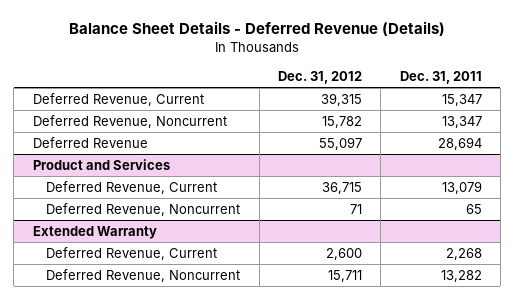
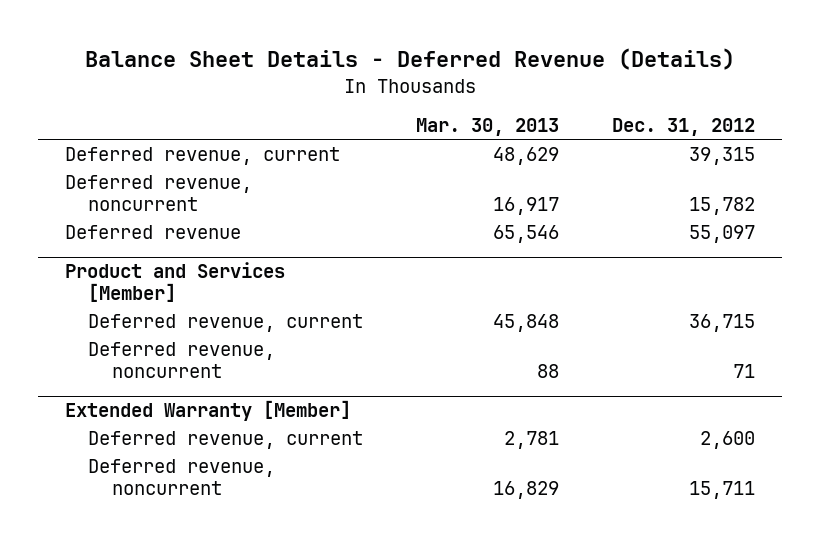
- | Dec. 31, 2012 | Dec. 31, 2011
+ | Mar. 30, 2013 | Dec. 31, 2012
- Deferred Revenue, Current | 39,315 | 15,347
- Deferred Revenue, Noncurrent | 15,782 | 13,347
- Deferred Revenue | 55,097 | 28,694
- Product and Services
- Deferred Revenue, Current | 36,715 | 13,079
- Deferred Revenue, Noncurrent | 71 | 65
- Extended Warranty
- Deferred Revenue, Current | 2,600 | 2,268
- Deferred Revenue, Noncurrent | 15,711 | 13,282
+ Deferred revenue, current | 48,629 | 39,315
+ Deferred revenue, noncurrent | 16,917 | 15,782
+ Deferred revenue | 65,546 | 55,097
+ Product and Services [Member]
+ Deferred revenue, current | 45,848 | 36,715
+ Deferred revenue, noncurrent | 88 | 71
+ Extended Warranty [Member]
+ Deferred revenue, current | 2,781 | 2,600
+ Deferred revenue, noncurrent | 16,829 | 15,711

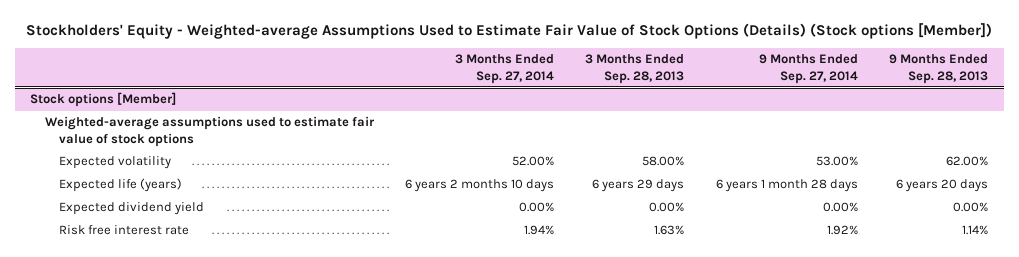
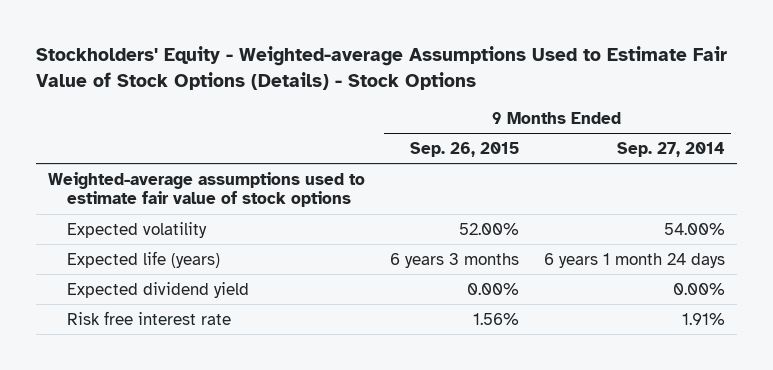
- Stockholders' Equity - Weighted-average Assumptions Used to Estimate Fair Value of Stock Options (Details) (Stock options [Member])
+ Stockholders' Equity - Weighted-average Assumptions Used to Estimate Fair Value of Stock Options (Details) - Stock Options
- | 3 Months Ended Sep. 27, 2014 | 3 Months Ended Sep. 28, 2013 | 9 Months Ended Sep. 27, 2014 | 9 Months Ended Sep. 28, 2013
+ | 9 Months Ended Sep. 26, 2015 | 9 Months Ended Sep. 27, 2014
- Stock options [Member]
- Expected volatility | 52.00% | 58.00% | 53.00% | 62.00%
- Expected life (years) | 6 years 2 months 10 days | 6 years 29 days | 6 years 1 month 28 days | 6 years 20 days
+ Expected volatility | 52.00% | 54.00%
+ Expected life (years) | 6 years 3 months | 6 years 1 month 24 days
- Risk free interest rate | 1.94% | 1.63% | 1.92% | 1.14%
+ Risk free interest rate | 1.56% | 1.91%

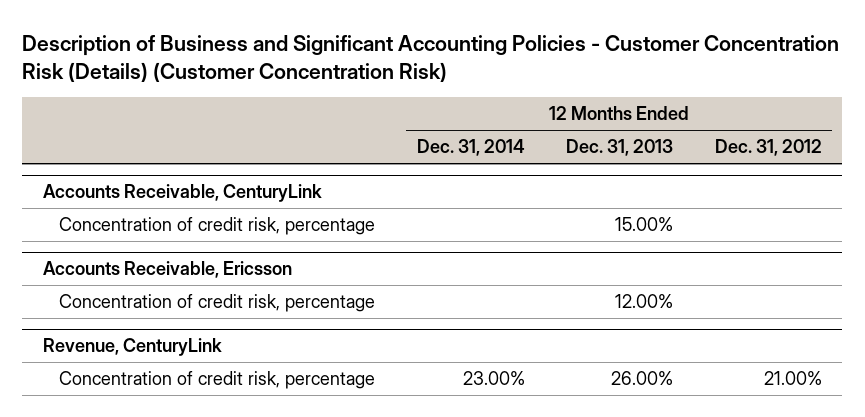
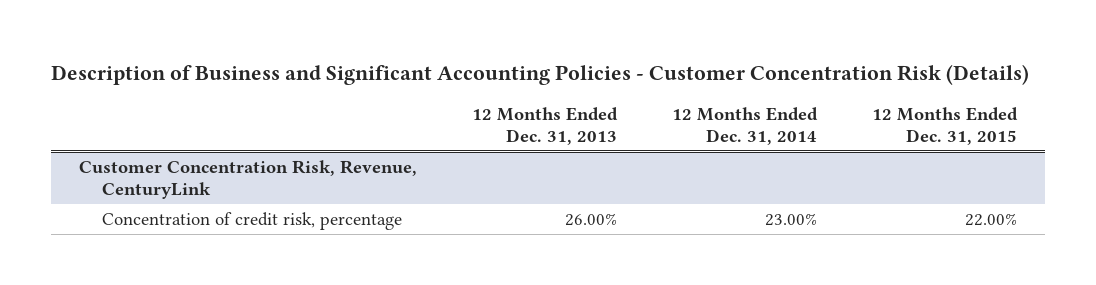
- Description of Business and Significant Accounting Policies - Customer Concentration Risk (Details) (Customer Concentration Risk)
+ Description of Business and Significant Accounting Policies - Customer Concentration Risk (Details)
- | 12 Months Ended Dec. 31, 2014 | 12 Months Ended Dec. 31, 2013 | 12 Months Ended Dec. 31, 2012
+ | 12 Months Ended Dec. 31, 2013 | 12 Months Ended Dec. 31, 2014 | 12 Months Ended Dec. 31, 2015
- Accounts Receivable, CenturyLink
- Concentration of credit risk, percentage | | 15.00% |
- Accounts Receivable, Ericsson
- Concentration of credit risk, percentage | | 12.00% |
- Revenue, CenturyLink
+ Customer Concentration Risk, Revenue, CenturyLink

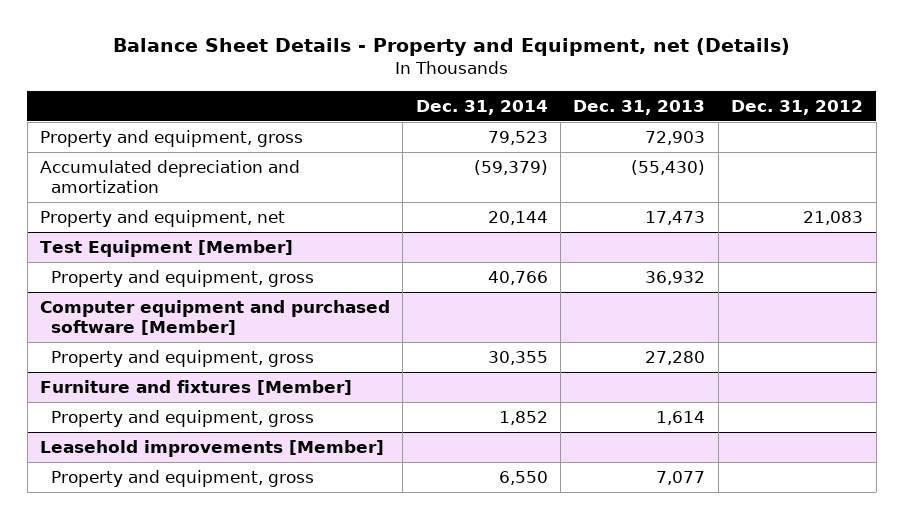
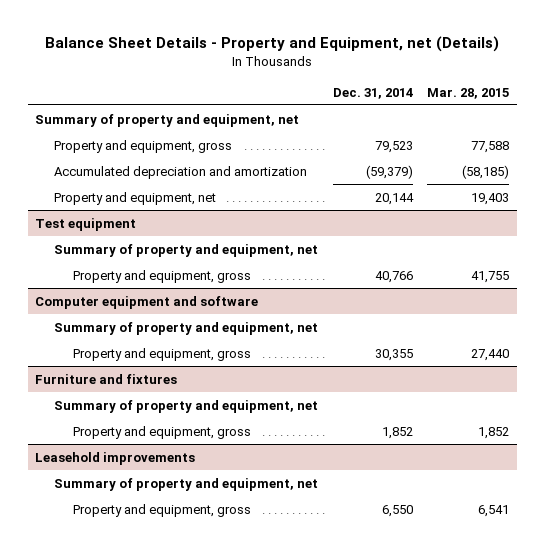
- | Dec. 31, 2014 | Dec. 31, 2013 | Dec. 31, 2012
+ | Dec. 31, 2014 | Mar. 28, 2015
+ Summary of property and equipment, net
- Test Equipment [Member]
+ Test equipment
+ Summary of property and equipment, net
- Computer equipment and purchased software [Member]
+ Computer equipment and software
+ Summary of property and equipment, net
- Furniture and fixtures [Member]
+ Furniture and fixtures
+ Summary of property and equipment, net
- Leasehold improvements [Member]
+ Leasehold improvements
+ Summary of property and equipment, net

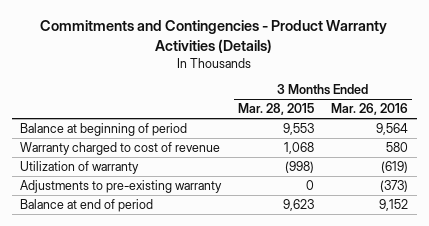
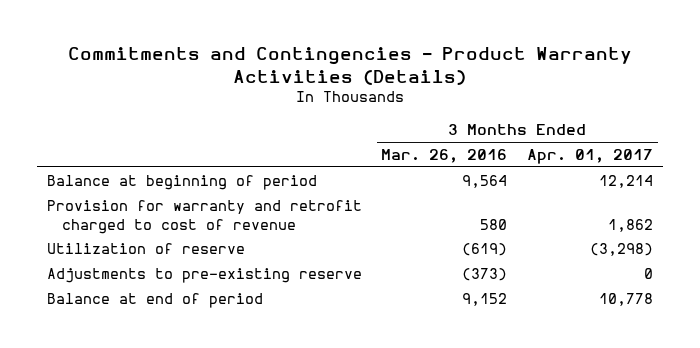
- | 3 Months Ended Mar. 28, 2015 | 3 Months Ended Mar. 26, 2016
+ | 3 Months Ended Mar. 26, 2016 | 3 Months Ended Apr. 01, 2017
- Warranty charged to cost of revenue | 1,068 | 580
- Utilization of warranty | (998) | (619)
- Adjustments to pre-existing warranty | 0 | (373)
+ Provision for warranty and retrofit charged to cost of revenue | 580 | 1,862
+ Utilization of reserve | (619) | (3,298)
+ Adjustments to pre-existing reserve | (373) | 0

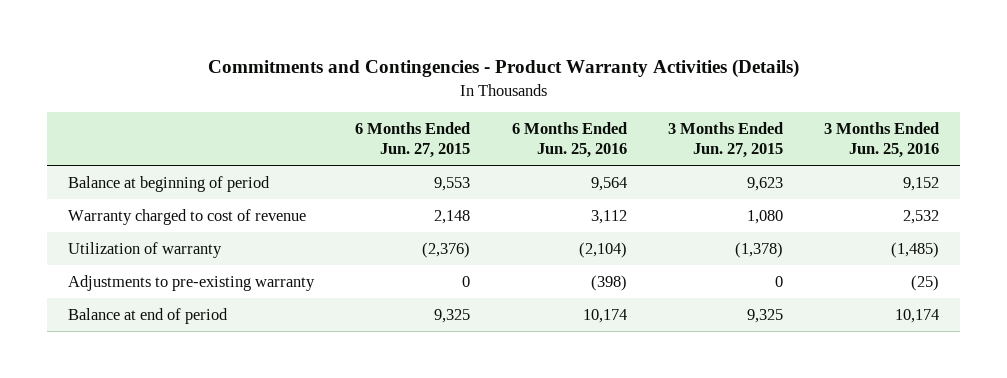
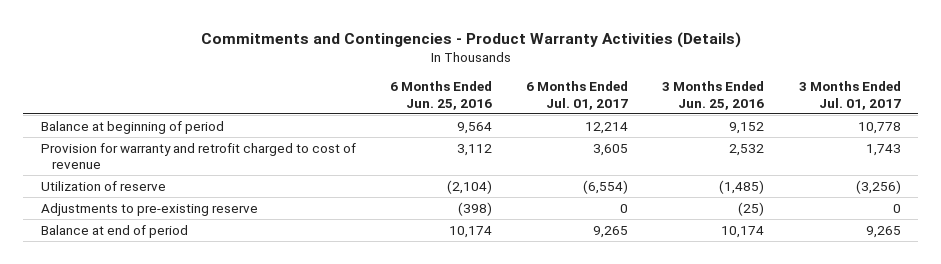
- | 6 Months Ended Jun. 27, 2015 | 6 Months Ended Jun. 25, 2016 | 3 Months Ended Jun. 27, 2015 | 3 Months Ended Jun. 25, 2016
+ | 6 Months Ended Jun. 25, 2016 | 6 Months Ended Jul. 01, 2017 | 3 Months Ended Jun. 25, 2016 | 3 Months Ended Jul. 01, 2017
- Warranty charged to cost of revenue | 2,148 | 3,112 | 1,080 | 2,532
- Utilization of warranty | (2,376) | (2,104) | (1,378) | (1,485)
- Adjustments to pre-existing warranty | 0 | (398) | 0 | (25)
+ Provision for warranty and retrofit charged to cost of revenue | 3,112 | 3,605 | 2,532 | 1,743
+ Utilization of reserve | (2,104) | (6,554) | (1,485) | (3,256)
+ Adjustments to pre-existing reserve | (398) | 0 | (25) | 0

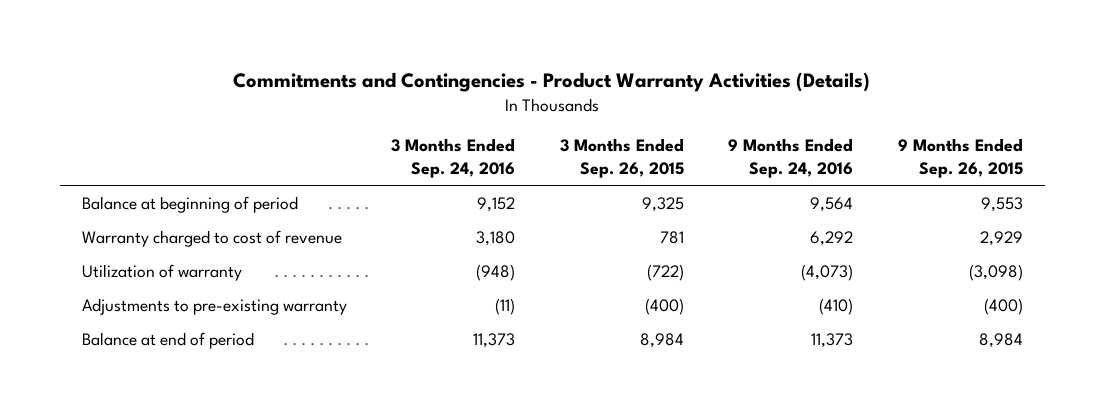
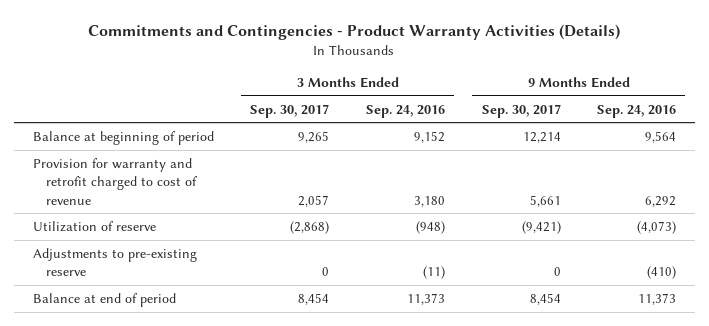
- | 3 Months Ended Sep. 24, 2016 | 3 Months Ended Sep. 26, 2015 | 9 Months Ended Sep. 24, 2016 | 9 Months Ended Sep. 26, 2015
+ | 3 Months Ended Sep. 30, 2017 | 3 Months Ended Sep. 24, 2016 | 9 Months Ended Sep. 30, 2017 | 9 Months Ended Sep. 24, 2016
- Warranty charged to cost of revenue | 3,180 | 781 | 6,292 | 2,929
- Utilization of warranty | (948) | (722) | (4,073) | (3,098)
- Adjustments to pre-existing warranty | (11) | (400) | (410) | (400)
+ Provision for warranty and retrofit charged to cost of revenue | 2,057 | 3,180 | 5,661 | 6,292
+ Utilization of reserve | (2,868) | (948) | (9,421) | (4,073)
+ Adjustments to pre-existing reserve | 0 | (11) | 0 | (410)

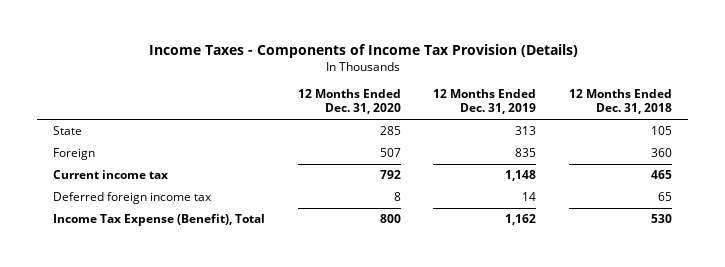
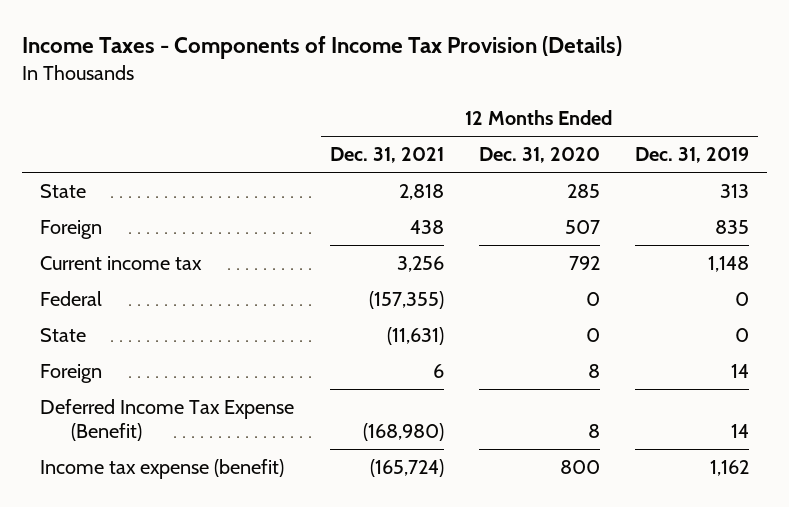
- | 12 Months Ended Dec. 31, 2020 | 12 Months Ended Dec. 31, 2019 | 12 Months Ended Dec. 31, 2018
+ | 12 Months Ended Dec. 31, 2021 | 12 Months Ended Dec. 31, 2020 | 12 Months Ended Dec. 31, 2019
- Deferred foreign income tax | 8 | 14 | 65
- Income Tax Expense (Benefit), Total | 800 | 1,162 | 530
+ Federal | (157,355) | 0 | 0
+ State | (11,631) | 0 | 0
+ Foreign | 6 | 8 | 14
+ Deferred Income Tax Expense (Benefit) | (168,980) | 8 | 14
+ Income tax expense (benefit) | (165,724) | 800 | 1,162

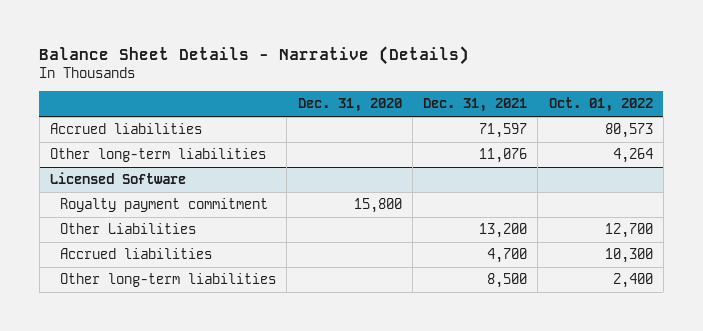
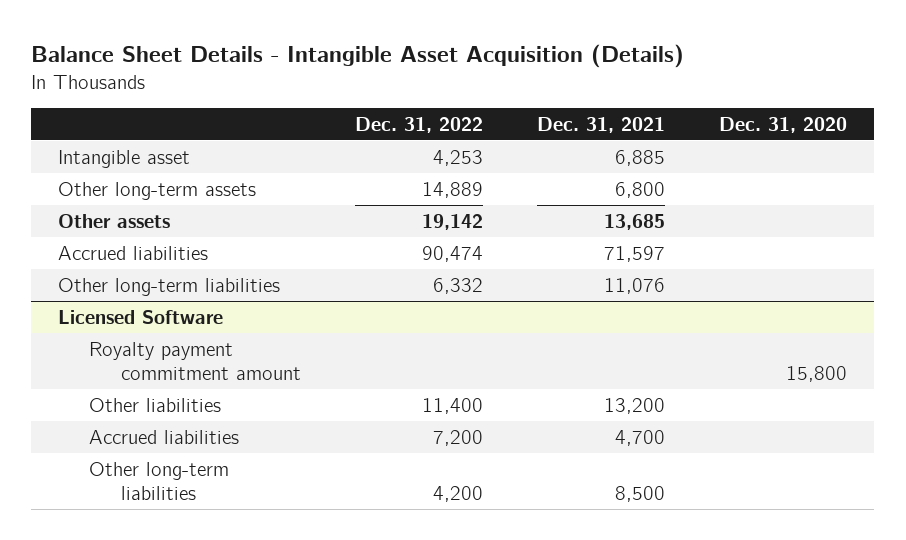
- Balance Sheet Details - Narrative (Details)
+ Balance Sheet Details - Intangible Asset Acquisition (Details)
- | Dec. 31, 2020 | Dec. 31, 2021 | Oct. 01, 2022
+ | Dec. 31, 2022 | Dec. 31, 2021 | Dec. 31, 2020
+ Intangible asset | 4,253 | 6,885 |
+ Other long-term assets | 14,889 | 6,800 |
+ Other assets | 19,142 | 13,685 |
@ Licensed Software
- Royalty payment commitment | 15,800 | |
- Other Liabilities | | 13,200 | 12,700
+ Royalty payment commitment amount | | | 15,800
+ Other liabilities | 11,400 | 13,200 |

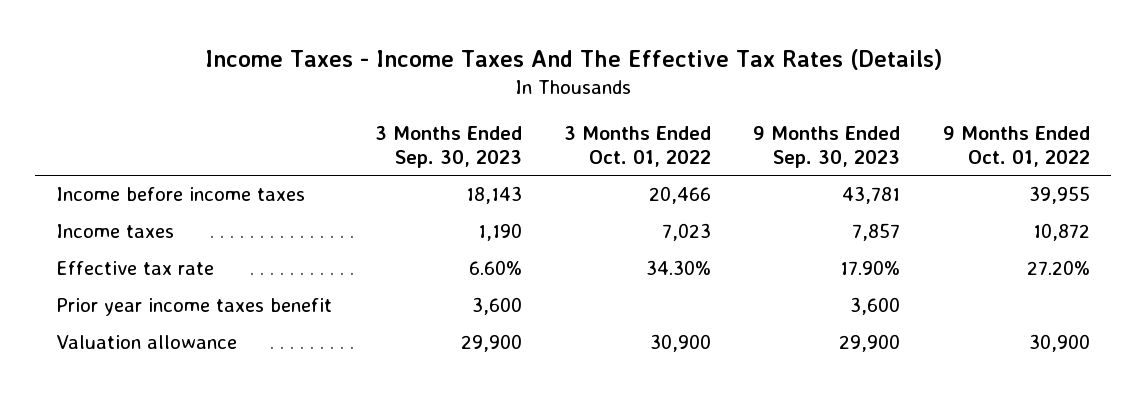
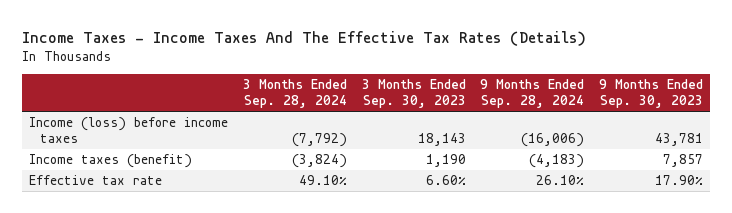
- | 3 Months Ended Sep. 30, 2023 | 3 Months Ended Oct. 01, 2022 | 9 Months Ended Sep. 30, 2023 | 9 Months Ended Oct. 01, 2022
+ | 3 Months Ended Sep. 28, 2024 | 3 Months Ended Sep. 30, 2023 | 9 Months Ended Sep. 28, 2024 | 9 Months Ended Sep. 30, 2023
- Income before income taxes | 18,143 | 20,466 | 43,781 | 39,955
- Income taxes | 1,190 | 7,023 | 7,857 | 10,872
+ Income (loss) before income taxes | (7,792) | 18,143 | (16,006) | 43,781
+ Income taxes (benefit) | (3,824) | 1,190 | (4,183) | 7,857
- Prior year income taxes benefit | 3,600 | | 3,600 |
- Valuation allowance | 29,900 | 30,900 | 29,900 | 30,900

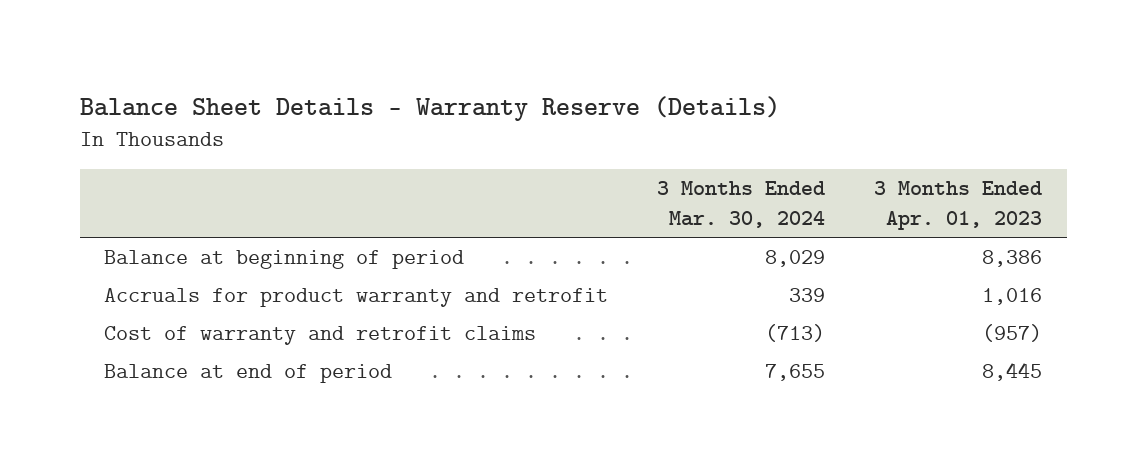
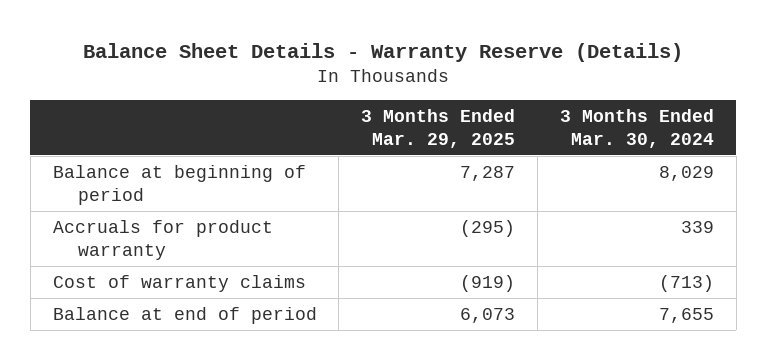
- | 3 Months Ended Mar. 30, 2024 | 3 Months Ended Apr. 01, 2023
+ | 3 Months Ended Mar. 29, 2025 | 3 Months Ended Mar. 30, 2024
- Accruals for product warranty and retrofit | 339 | 1,016
- Cost of warranty and retrofit claims | (713) | (957)
+ Accruals for product warranty | (295) | 339
+ Cost of warranty claims | (919) | (713)

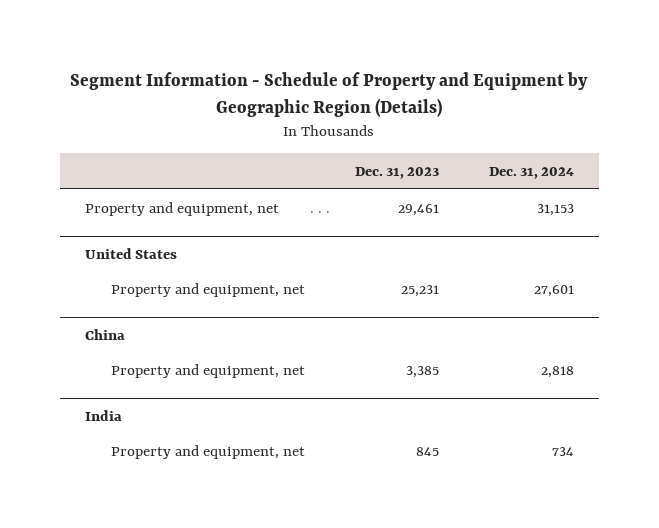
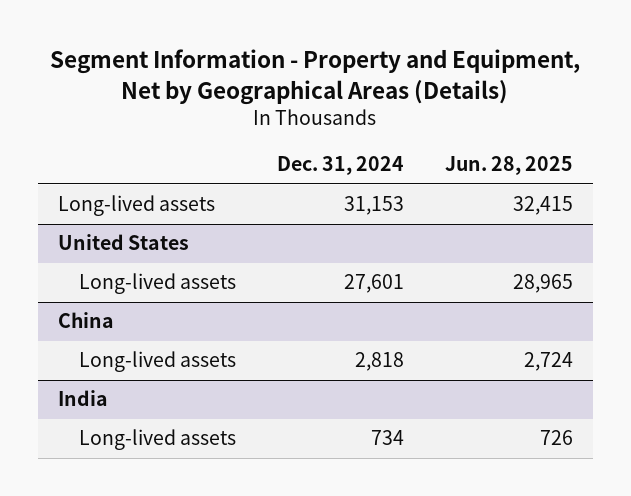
- Segment Information - Schedule of Property and Equipment by Geographic Region (Details)
+ Segment Information - Property and Equipment, Net by Geographical Areas (Details)
- | Dec. 31, 2023 | Dec. 31, 2024
+ | Dec. 31, 2024 | Jun. 28, 2025
- Property and equipment, net | 29,461 | 31,153
+ Long-lived assets | 31,153 | 32,415
@ United States
- Property and equipment, net | 25,231 | 27,601
+ Long-lived assets | 27,601 | 28,965
@ China
- Property and equipment, net | 3,385 | 2,818
+ Long-lived assets | 2,818 | 2,724
@ India
- Property and equipment, net | 845 | 734
+ Long-lived assets | 734 | 726

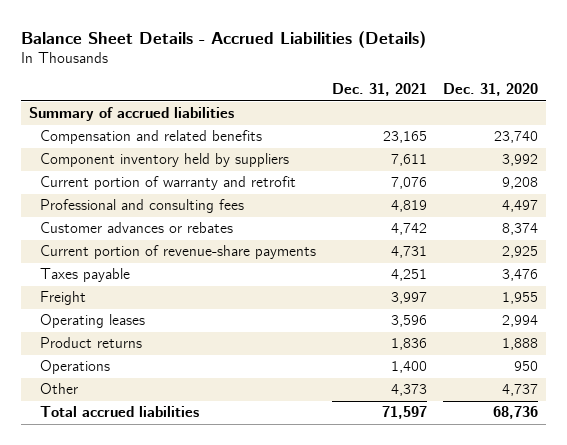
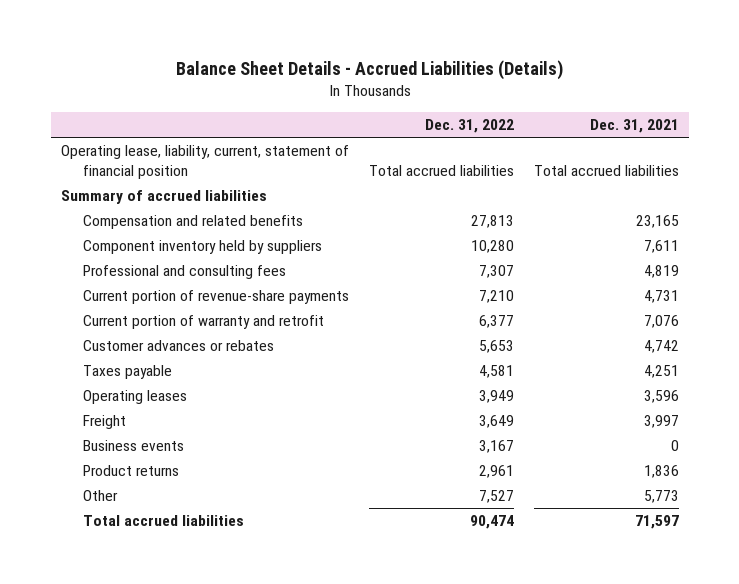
- | Dec. 31, 2021 | Dec. 31, 2020
+ | Dec. 31, 2022 | Dec. 31, 2021
+ Operating lease, liability, current, statement of financial position | Total accrued liabilities | Total accrued liabilities
moved down: Current portion of warranty and retrofit | 6,377 | 7,076
moved down: Customer advances or rebates | 5,653 | 4,742
moved down: Freight | 3,649 | 3,997
+ Business events | 3,167 | 0
- Operations | 1,400 | 950
- Other | 4,373 | 4,737
+ Other | 7,527 | 5,773

